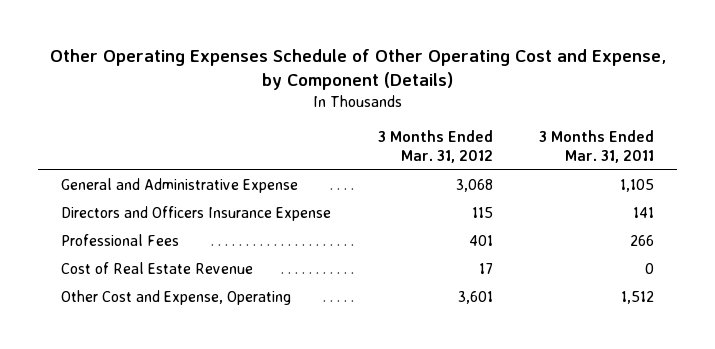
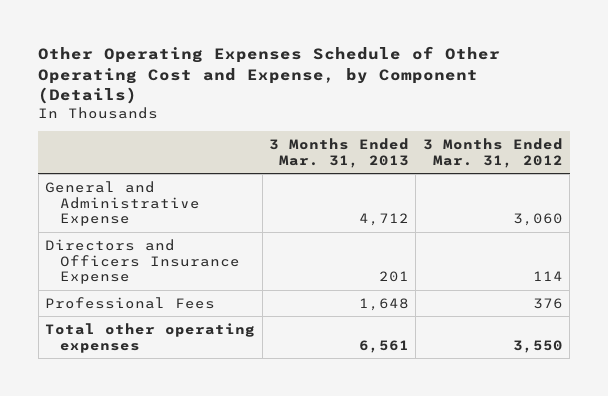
- | 3 Months Ended Mar. 31, 2012 | 3 Months Ended Mar. 31, 2011
+ | 3 Months Ended Mar. 31, 2013 | 3 Months Ended Mar. 31, 2012
- General and Administrative Expense | 3,068 | 1,105
- Directors and Officers Insurance Expense | 115 | 141
- Professional Fees | 401 | 266
- Cost of Real Estate Revenue | 17 | 0
- Other Cost and Expense, Operating | 3,601 | 1,512
+ General and Administrative Expense | 4,712 | 3,060
+ Directors and Officers Insurance Expense | 201 | 114
+ Professional Fees | 1,648 | 376
+ Total other operating expenses | 6,561 | 3,550

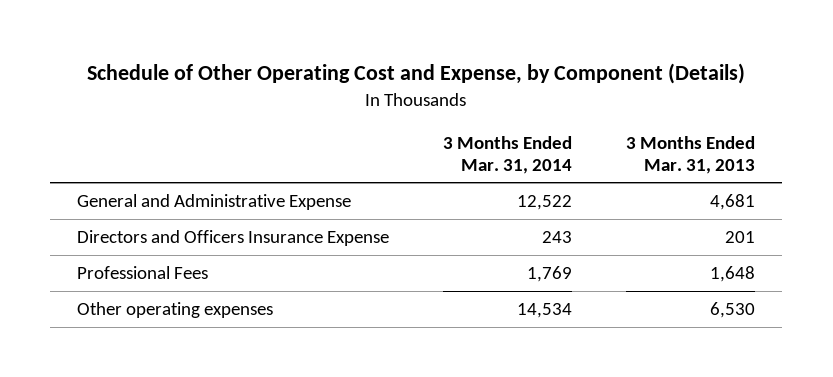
- Other Operating Expenses Schedule of Other Operating Cost and Expense, by Component (Details)
+ Schedule of Other Operating Cost and Expense, by Component (Details)
- | 3 Months Ended Mar. 31, 2013 | 3 Months Ended Mar. 31, 2012
+ | 3 Months Ended Mar. 31, 2014 | 3 Months Ended Mar. 31, 2013
- General and Administrative Expense | 4,712 | 3,060
+ General and Administrative Expense | 12,522 | 4,681
- Total other operating expenses | 6,561 | 3,550
+ Other operating expenses | 14,534 | 6,530

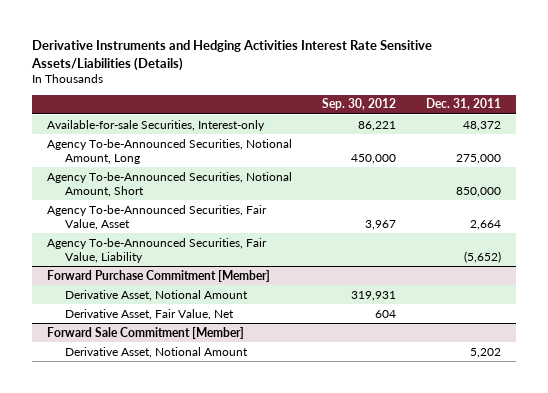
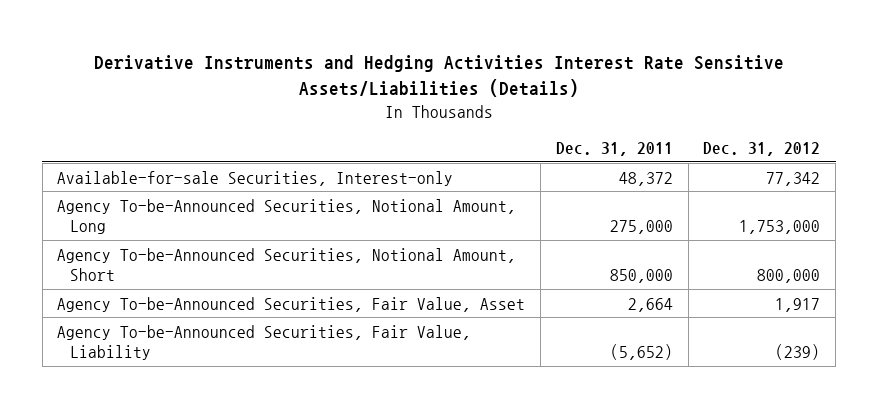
- | Sep. 30, 2012 | Dec. 31, 2011
+ | Dec. 31, 2011 | Dec. 31, 2012
- Forward Purchase Commitment [Member]
- Derivative Asset, Notional Amount | 319,931 |
- Derivative Asset, Fair Value, Net | 604 |
- Forward Sale Commitment [Member]
- Derivative Asset, Notional Amount | | 5,202

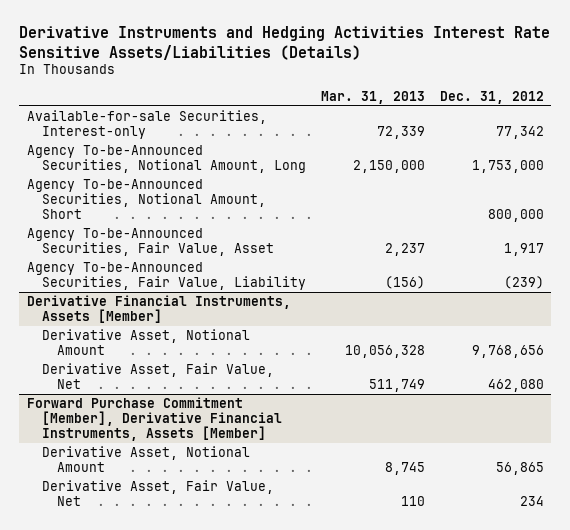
- | Dec. 31, 2011 | Dec. 31, 2012
+ | Mar. 31, 2013 | Dec. 31, 2012
+ Derivative Financial Instruments, Assets [Member]
+ Derivative Asset, Notional Amount | 10,056,328 | 9,768,656
+ Derivative Asset, Fair Value, Net | 511,749 | 462,080
+ Forward Purchase Commitment [Member], Derivative Financial Instruments, Assets [Member]
+ Derivative Asset, Notional Amount | 8,745 | 56,865
+ Derivative Asset, Fair Value, Net | 110 | 234

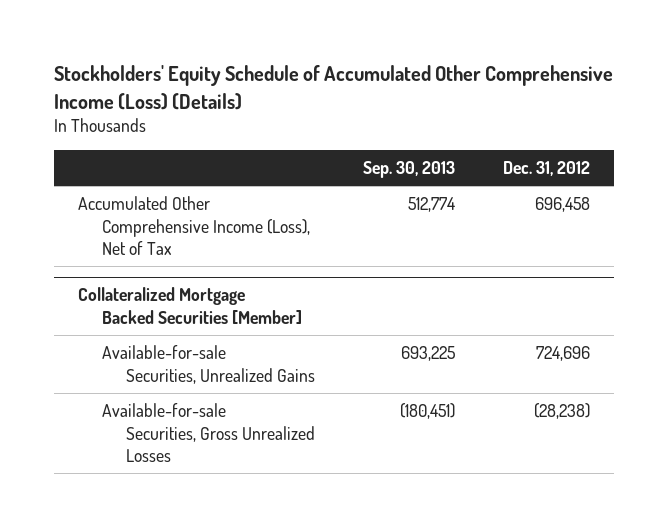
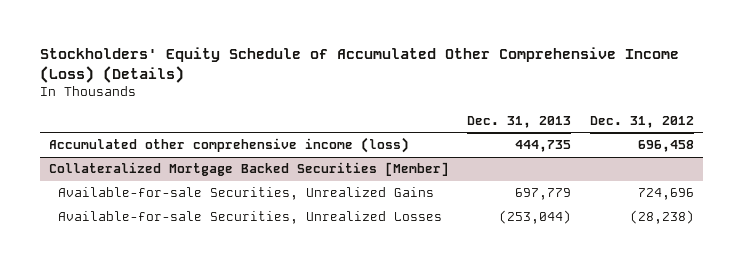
- | Sep. 30, 2013 | Dec. 31, 2012
+ | Dec. 31, 2013 | Dec. 31, 2012
- Accumulated Other Comprehensive Income (Loss), Net of Tax | 512,774 | 696,458
+ Accumulated other comprehensive income (loss) | 444,735 | 696,458
@ Collateralized Mortgage Backed Securities [Member]
- Available-for-sale Securities, Gross Unrealized Losses | (180,451) | (28,238)
+ Available-for-sale Securities, Unrealized Losses | (253,044) | (28,238)

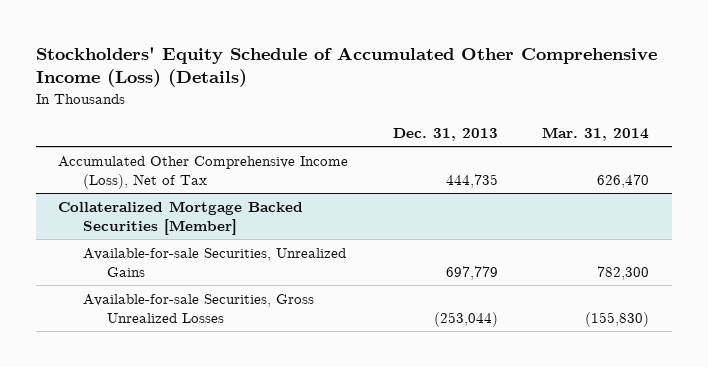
- | Dec. 31, 2013 | Dec. 31, 2012
+ | Dec. 31, 2013 | Mar. 31, 2014
- Accumulated other comprehensive income (loss) | 444,735 | 696,458
+ Accumulated Other Comprehensive Income (Loss), Net of Tax | 444,735 | 626,470
@ Collateralized Mortgage Backed Securities [Member]
- Available-for-sale Securities, Unrealized Losses | (253,044) | (28,238)
+ Available-for-sale Securities, Gross Unrealized Losses | (253,044) | (155,830)

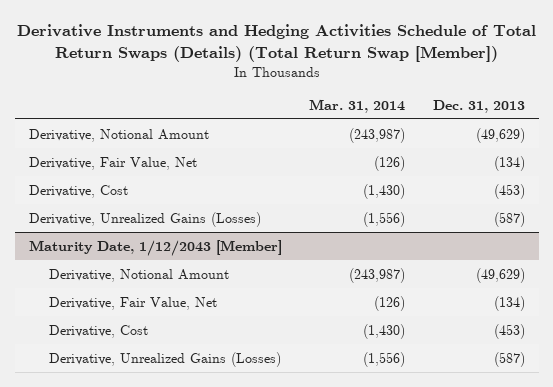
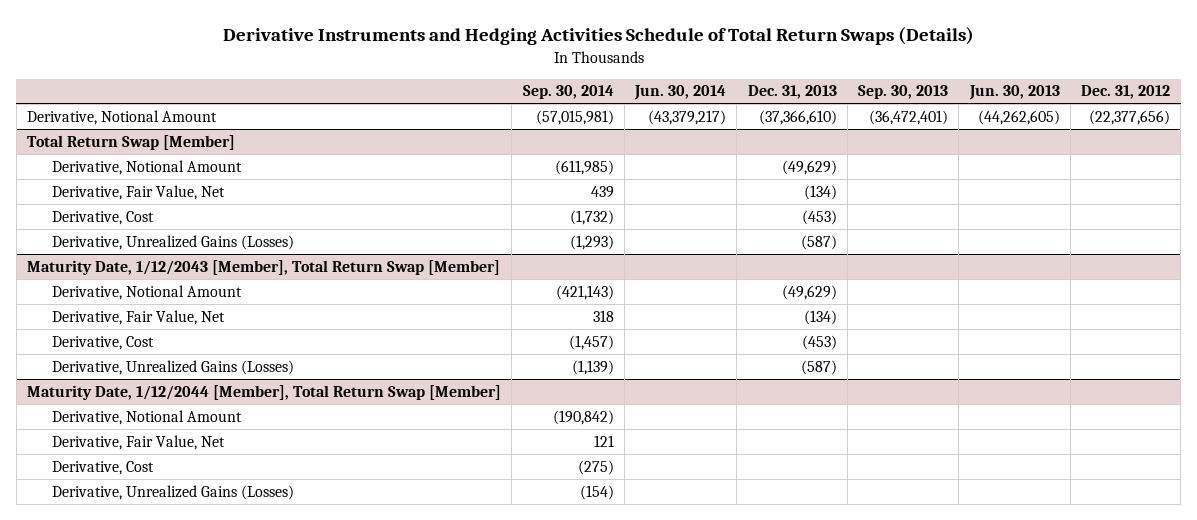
- Derivative Instruments and Hedging Activities Schedule of Total Return Swaps (Details) (Total Return Swap [Member])
+ Derivative Instruments and Hedging Activities Schedule of Total Return Swaps (Details)
- | Mar. 31, 2014 | Dec. 31, 2013
+ | Sep. 30, 2014 | Jun. 30, 2014 | Dec. 31, 2013 | Sep. 30, 2013 | Jun. 30, 2013 | Dec. 31, 2012
+ Derivative, Notional Amount | (57,015,981) | (43,379,217) | (37,366,610) | (36,472,401) | (44,262,605) | (22,377,656)
+ Total Return Swap [Member]
- Maturity Date, 1/12/2043 [Member]
+ Maturity Date, 1/12/2043 [Member], Total Return Swap [Member]
+ Maturity Date, 1/12/2044 [Member], Total Return Swap [Member]
+ Derivative, Notional Amount | (190,842) | | | | |
+ Derivative, Fair Value, Net | 121 | | | | |
+ Derivative, Cost | (275) | | | | |
+ Derivative, Unrealized Gains (Losses) | (154) | | | | |

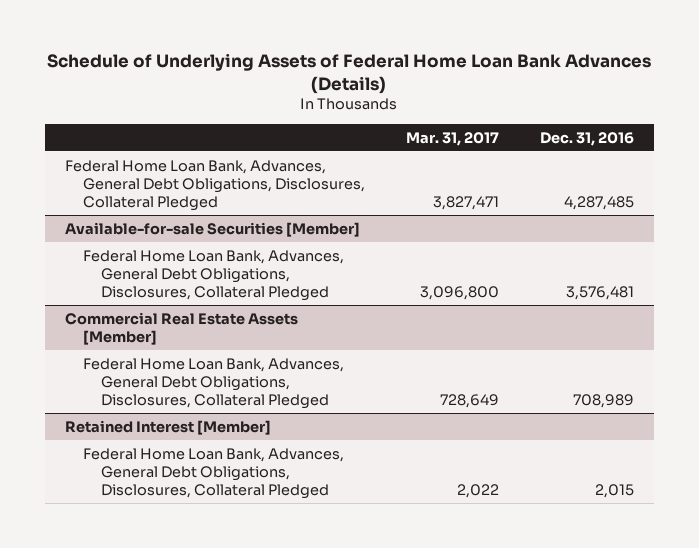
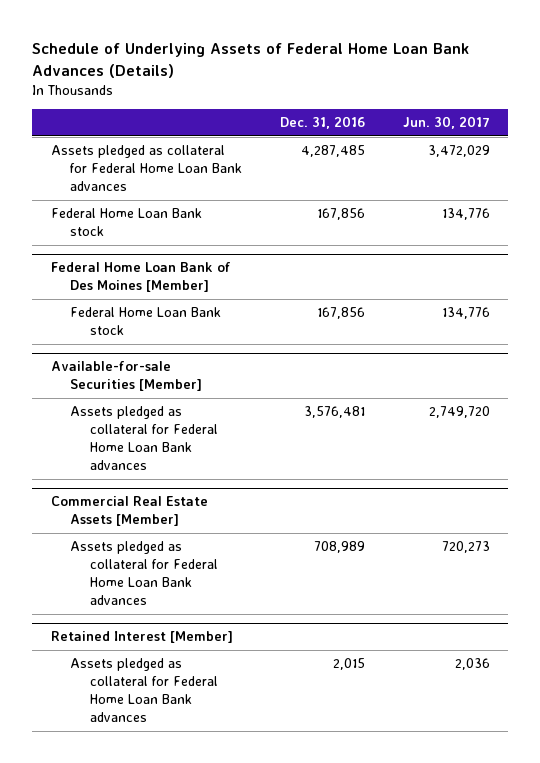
- | Mar. 31, 2017 | Dec. 31, 2016
+ | Dec. 31, 2016 | Jun. 30, 2017
- Federal Home Loan Bank, Advances, General Debt Obligations, Disclosures, Collateral Pledged | 3,827,471 | 4,287,485
+ Assets pledged as collateral for Federal Home Loan Bank advances | 4,287,485 | 3,472,029
+ Federal Home Loan Bank stock | 167,856 | 134,776
+ Federal Home Loan Bank of Des Moines [Member]
+ Federal Home Loan Bank stock | 167,856 | 134,776
@ Available-for-sale Securities [Member]
- Federal Home Loan Bank, Advances, General Debt Obligations, Disclosures, Collateral Pledged | 3,096,800 | 3,576,481
+ Assets pledged as collateral for Federal Home Loan Bank advances | 3,576,481 | 2,749,720
@ Commercial Real Estate Assets [Member]
- Federal Home Loan Bank, Advances, General Debt Obligations, Disclosures, Collateral Pledged | 728,649 | 708,989
+ Assets pledged as collateral for Federal Home Loan Bank advances | 708,989 | 720,273
@ Retained Interest [Member]
- Federal Home Loan Bank, Advances, General Debt Obligations, Disclosures, Collateral Pledged | 2,022 | 2,015
+ Assets pledged as collateral for Federal Home Loan Bank advances | 2,015 | 2,036

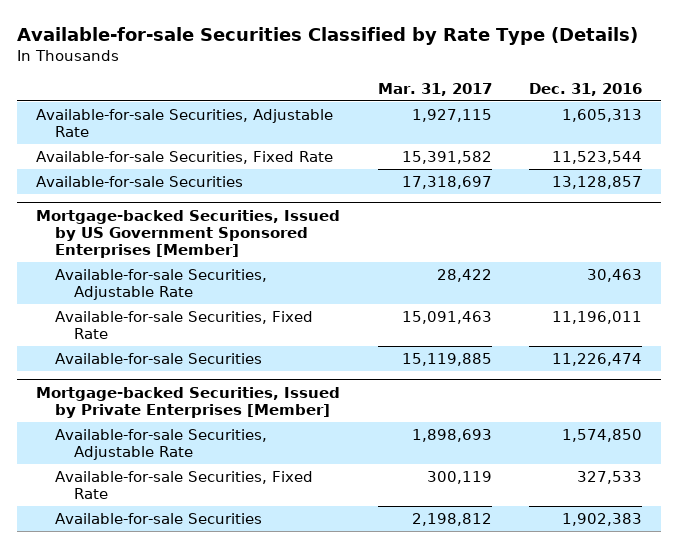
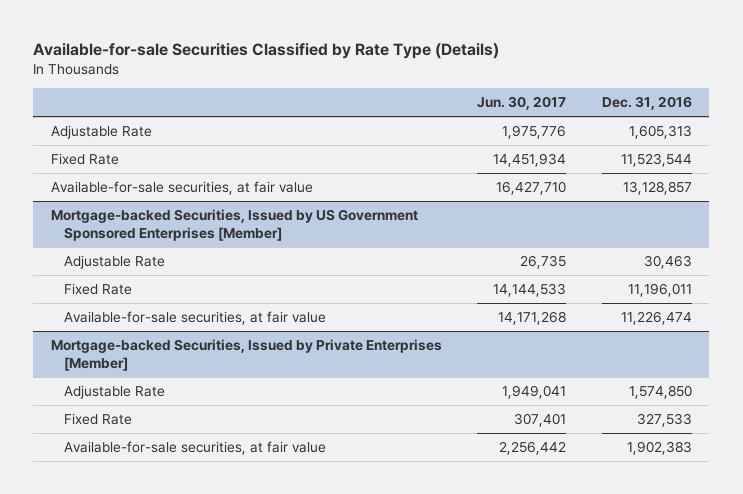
- | Mar. 31, 2017 | Dec. 31, 2016
+ | Jun. 30, 2017 | Dec. 31, 2016
- Available-for-sale Securities, Adjustable Rate | 1,927,115 | 1,605,313
- Available-for-sale Securities, Fixed Rate | 15,391,582 | 11,523,544
- Available-for-sale Securities | 17,318,697 | 13,128,857
+ Adjustable Rate | 1,975,776 | 1,605,313
+ Fixed Rate | 14,451,934 | 11,523,544
+ Available-for-sale securities, at fair value | 16,427,710 | 13,128,857
@ Mortgage-backed Securities, Issued by US Government Sponsored Enterprises [Member]
- Available-for-sale Securities, Adjustable Rate | 28,422 | 30,463
- Available-for-sale Securities, Fixed Rate | 15,091,463 | 11,196,011
- Available-for-sale Securities | 15,119,885 | 11,226,474
+ Adjustable Rate | 26,735 | 30,463
+ Fixed Rate | 14,144,533 | 11,196,011
+ Available-for-sale securities, at fair value | 14,171,268 | 11,226,474
@ Mortgage-backed Securities, Issued by Private Enterprises [Member]
- Available-for-sale Securities, Adjustable Rate | 1,898,693 | 1,574,850
- Available-for-sale Securities, Fixed Rate | 300,119 | 327,533
- Available-for-sale Securities | 2,198,812 | 1,902,383
+ Adjustable Rate | 1,949,041 | 1,574,850
+ Fixed Rate | 307,401 | 327,533
+ Available-for-sale securities, at fair value | 2,256,442 | 1,902,383

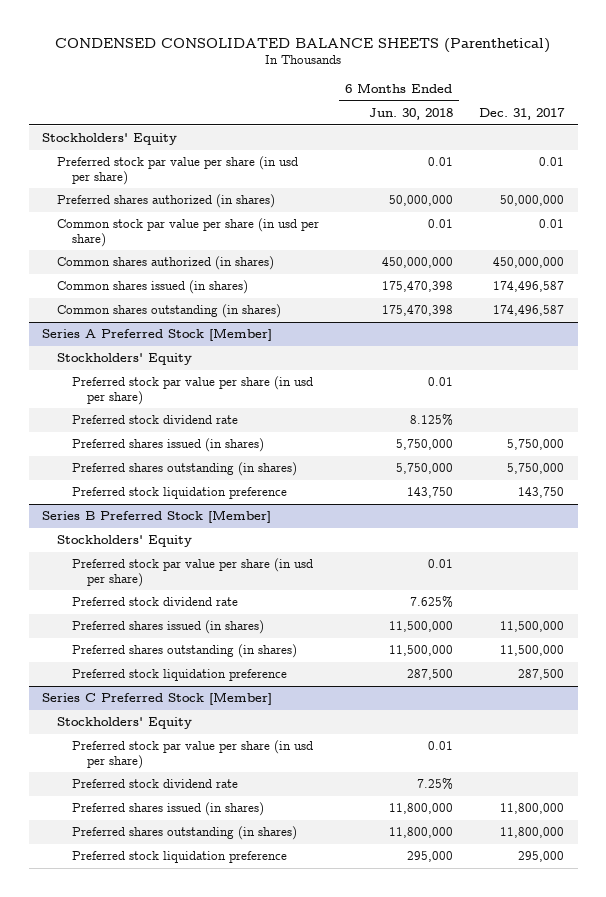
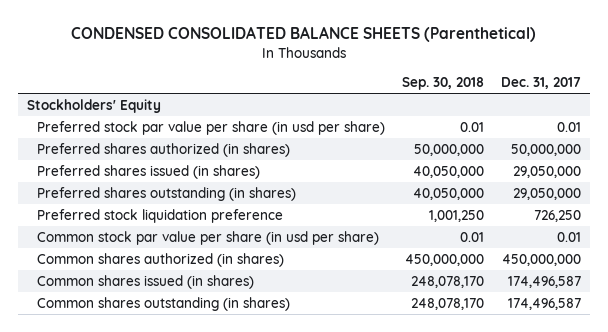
- | 6 Months Ended Jun. 30, 2018 | Dec. 31, 2017
+ | Sep. 30, 2018 | Dec. 31, 2017
+ Preferred shares issued (in shares) | 40,050,000 | 29,050,000
+ Preferred shares outstanding (in shares) | 40,050,000 | 29,050,000
+ Preferred stock liquidation preference | 1,001,250 | 726,250
- Series A Preferred Stock [Member]
- Stockholders' Equity
- Preferred stock par value per share (in usd per share) | 0.01 |
- Preferred stock dividend rate | 8.125% |
- Preferred shares issued (in shares) | 5,750,000 | 5,750,000
- Preferred shares outstanding (in shares) | 5,750,000 | 5,750,000
- Preferred stock liquidation preference | 143,750 | 143,750
- Series B Preferred Stock [Member]
- Stockholders' Equity
- Preferred stock par value per share (in usd per share) | 0.01 |
- Preferred stock dividend rate | 7.625% |
- Preferred shares issued (in shares) | 11,500,000 | 11,500,000
- Preferred shares outstanding (in shares) | 11,500,000 | 11,500,000
- Preferred stock liquidation preference | 287,500 | 287,500
- Series C Preferred Stock [Member]
- Stockholders' Equity
- Preferred stock par value per share (in usd per share) | 0.01 |
- Preferred stock dividend rate | 7.25% |
- Preferred shares issued (in shares) | 11,800,000 | 11,800,000
- Preferred shares outstanding (in shares) | 11,800,000 | 11,800,000
- Preferred stock liquidation preference | 295,000 | 295,000

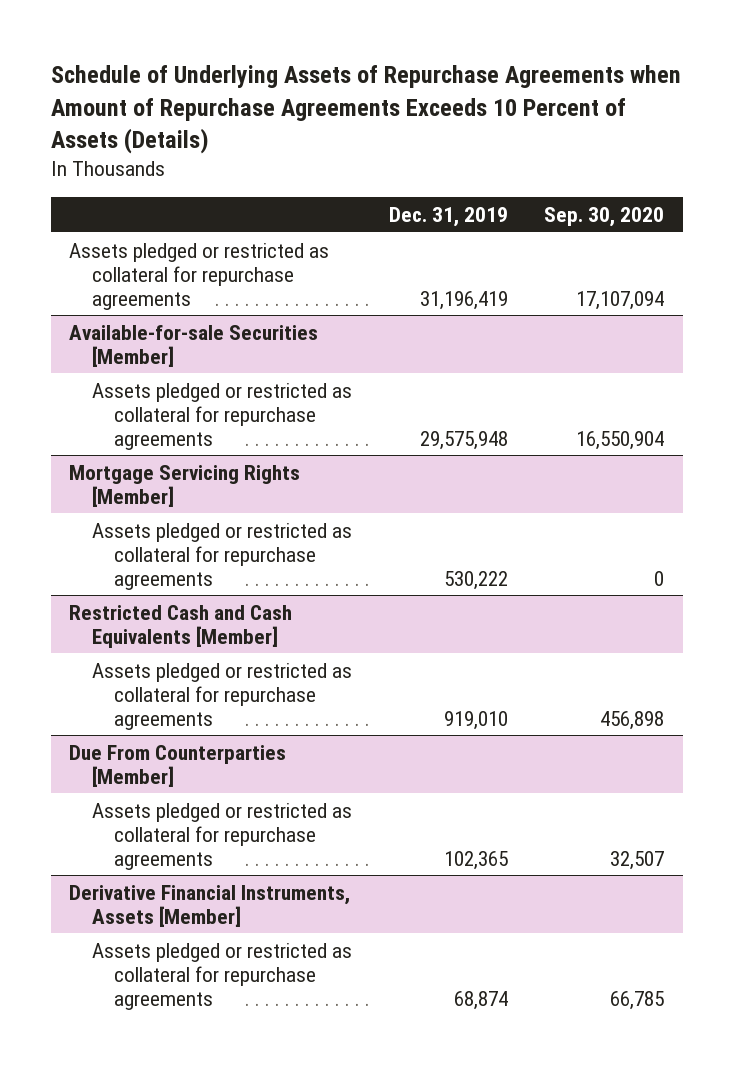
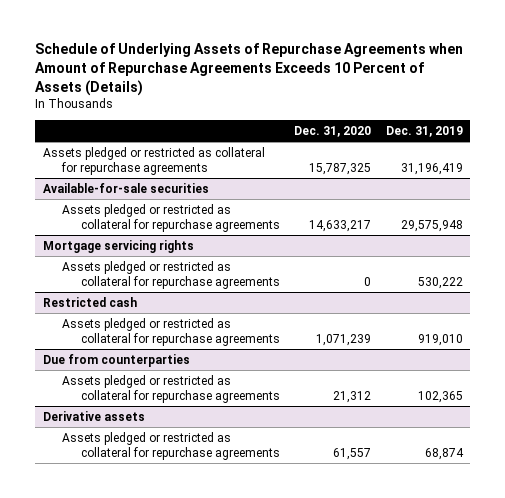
- | Dec. 31, 2019 | Sep. 30, 2020
+ | Dec. 31, 2020 | Dec. 31, 2019
- Available-for-sale Securities [Member]
+ Available-for-sale securities
- Mortgage Servicing Rights [Member]
+ Mortgage servicing rights
- Restricted Cash and Cash Equivalents [Member]
+ Restricted cash
- Due From Counterparties [Member]
+ Due from counterparties
- Derivative Financial Instruments, Assets [Member]
+ Derivative assets

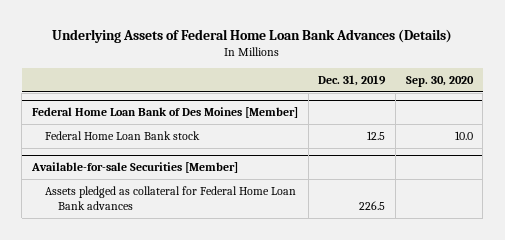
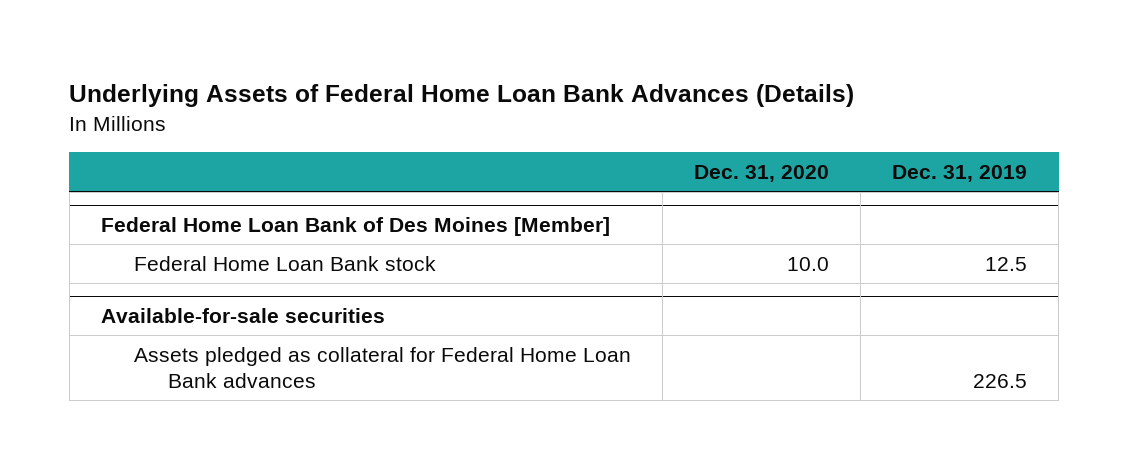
- | Dec. 31, 2019 | Sep. 30, 2020
+ | Dec. 31, 2020 | Dec. 31, 2019
- Available-for-sale Securities [Member]
+ Available-for-sale securities

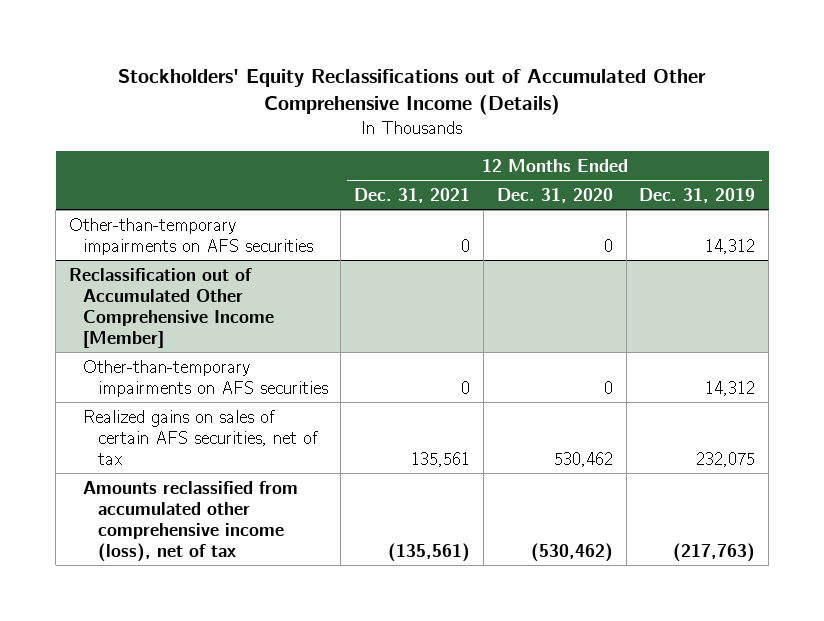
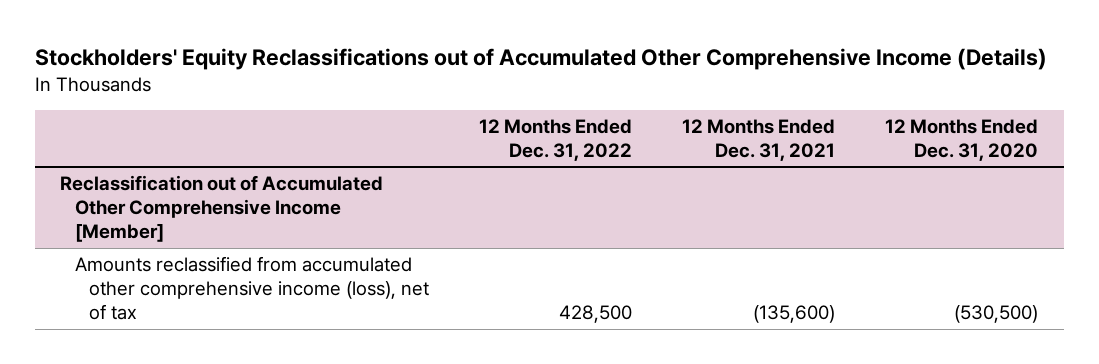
- | 12 Months Ended Dec. 31, 2021 | 12 Months Ended Dec. 31, 2020 | 12 Months Ended Dec. 31, 2019
+ | 12 Months Ended Dec. 31, 2022 | 12 Months Ended Dec. 31, 2021 | 12 Months Ended Dec. 31, 2020
- Other-than-temporary impairments on AFS securities | 0 | 0 | 14,312
@ Reclassification out of Accumulated Other Comprehensive Income [Member]
- Other-than-temporary impairments on AFS securities | 0 | 0 | 14,312
- Realized gains on sales of certain AFS securities, net of tax | 135,561 | 530,462 | 232,075
- Amounts reclassified from accumulated other comprehensive income (loss), net of tax | (135,561) | (530,462) | (217,763)
+ Amounts reclassified from accumulated other comprehensive income (loss), net of tax | 428,500 | (135,600) | (530,500)

